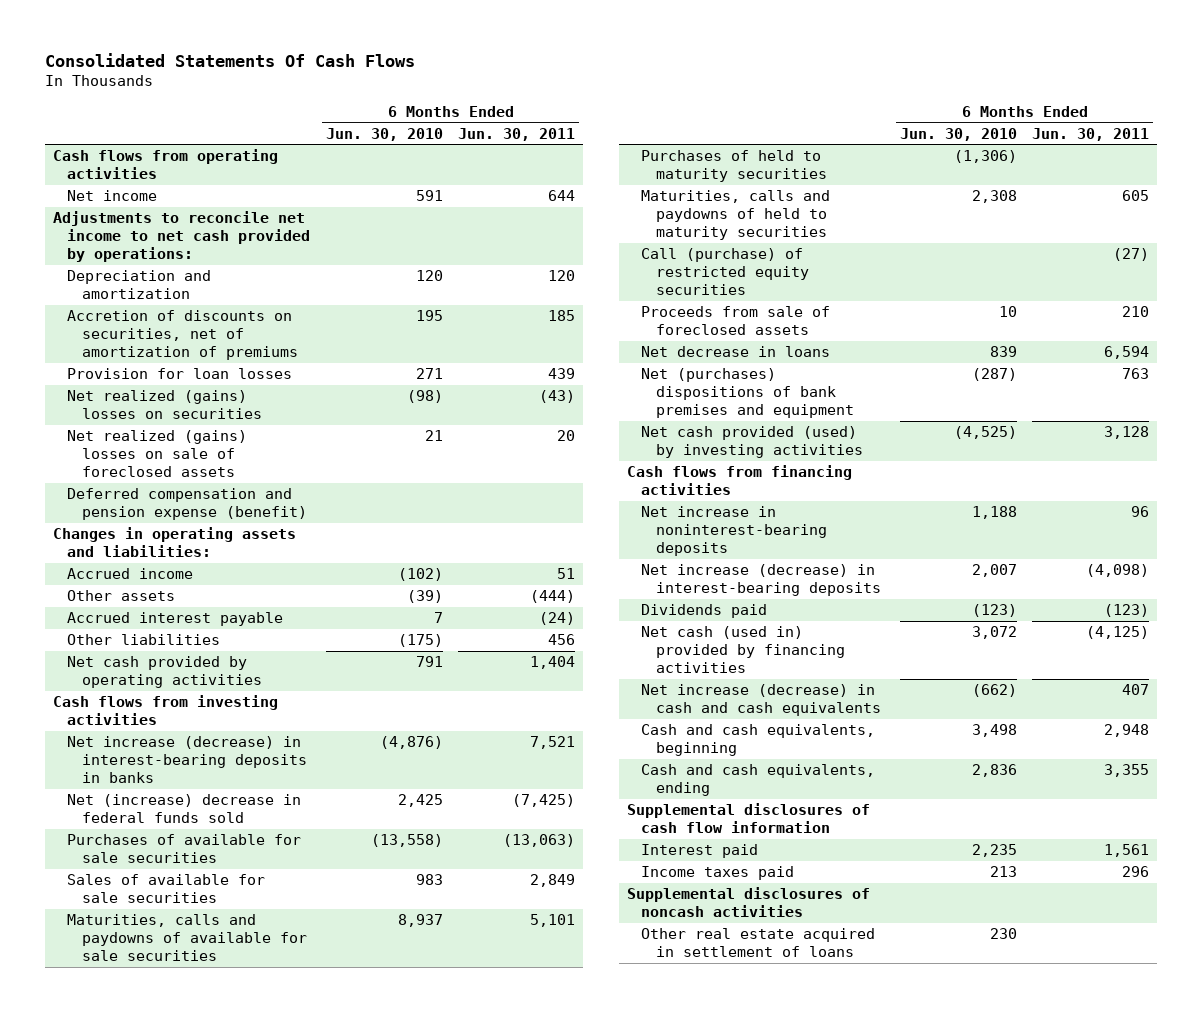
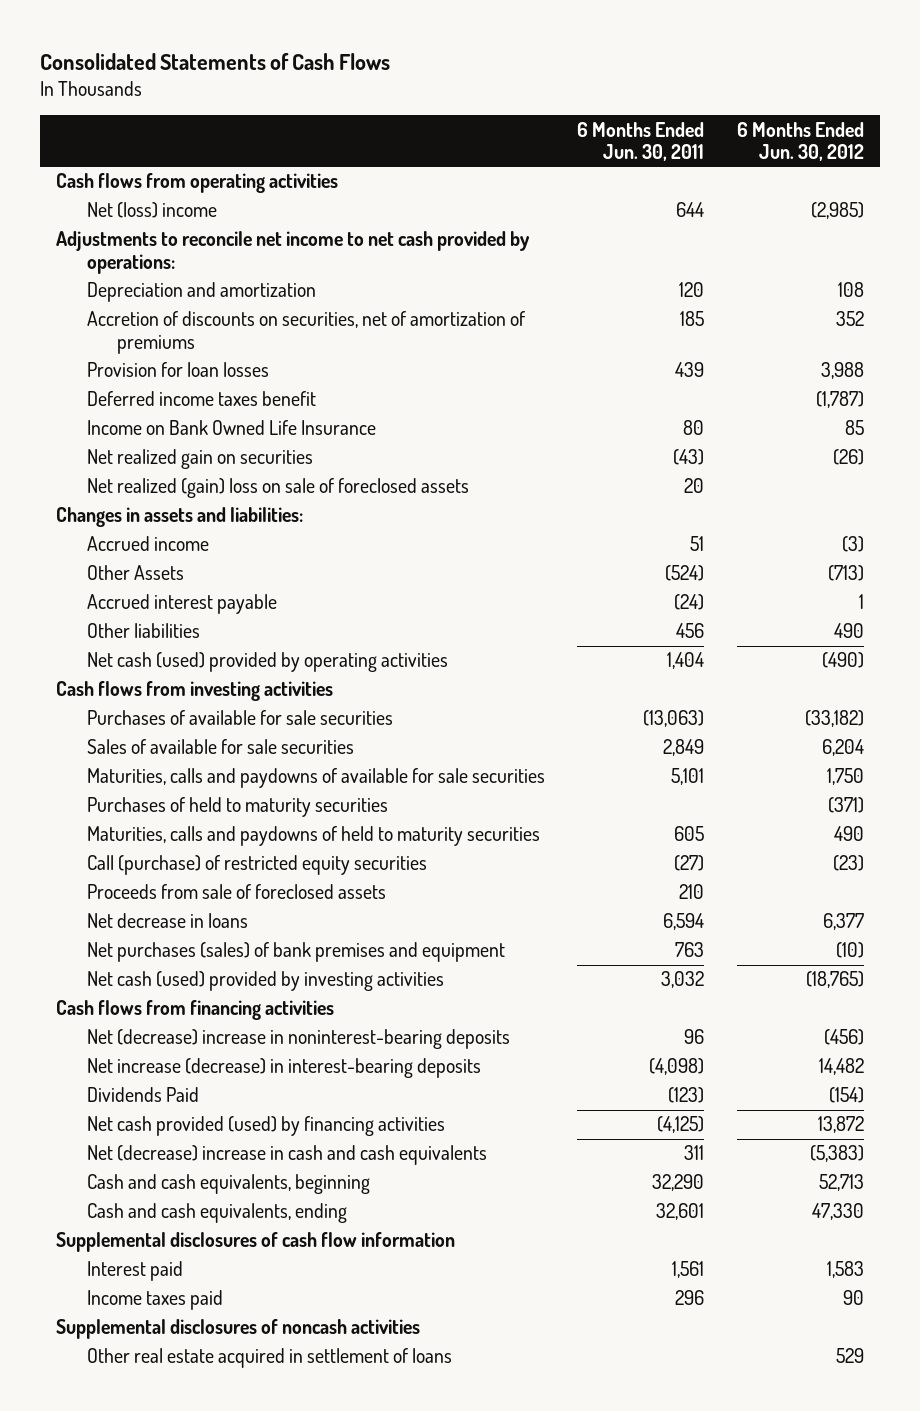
- Consolidated Statements Of Cash Flows
+ Consolidated Statements of Cash Flows
- | 6 Months Ended Jun. 30, 2010 | 6 Months Ended Jun. 30, 2011
+ | 6 Months Ended Jun. 30, 2011 | 6 Months Ended Jun. 30, 2012
- Net income | 591 | 644
+ Net (loss) income | 644 | (2,985)
- Net realized (gains) losses on securities | (98) | (43)
- Net realized (gains) losses on sale of foreclosed assets | 21 | 20
- Deferred compensation and pension expense (benefit)
- Changes in operating assets and liabilities:
+ Deferred income taxes benefit | | (1,787)
+ Income on Bank Owned Life Insurance | 80 | 85
+ Net realized gain on securities | (43) | (26)
+ Net realized (gain) loss on sale of foreclosed assets | 20 |
+ Changes in assets and liabilities:
- Other assets | (39) | (444)
+ Other Assets | (524) | (713)
- Net cash provided by operating activities | 791 | 1,404
+ Net cash (used) provided by operating activities | 1,404 | (490)
- Net increase (decrease) in interest-bearing deposits in banks | (4,876) | 7,521
- Net (increase) decrease in federal funds sold | 2,425 | (7,425)
- Net (purchases) dispositions of bank premises and equipment | (287) | 763
- Net cash provided (used) by investing activities | (4,525) | 3,128
+ Net purchases (sales) of bank premises and equipment | 763 | (10)
+ Net cash (used) provided by investing activities | 3,032 | (18,765)
- Net increase in noninterest-bearing deposits | 1,188 | 96
+ Net (decrease) increase in noninterest-bearing deposits | 96 | (456)
- Dividends paid | (123) | (123)
- Net cash (used in) provided by financing activities | 3,072 | (4,125)
- Net increase (decrease) in cash and cash equivalents | (662) | 407
- Cash and cash equivalents, beginning | 3,498 | 2,948
- Cash and cash equivalents, ending | 2,836 | 3,355
+ Dividends Paid | (123) | (154)
+ Net cash provided (used) by financing activities | (4,125) | 13,872
+ Net (decrease) increase in cash and cash equivalents | 311 | (5,383)
+ Cash and cash equivalents, beginning | 32,290 | 52,713
+ Cash and cash equivalents, ending | 32,601 | 47,330

